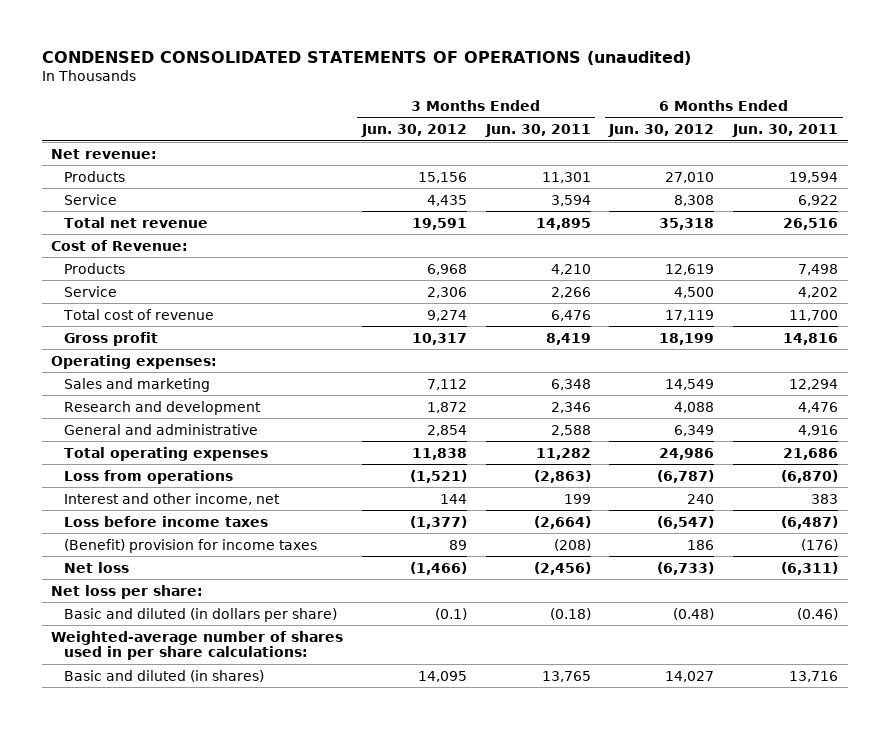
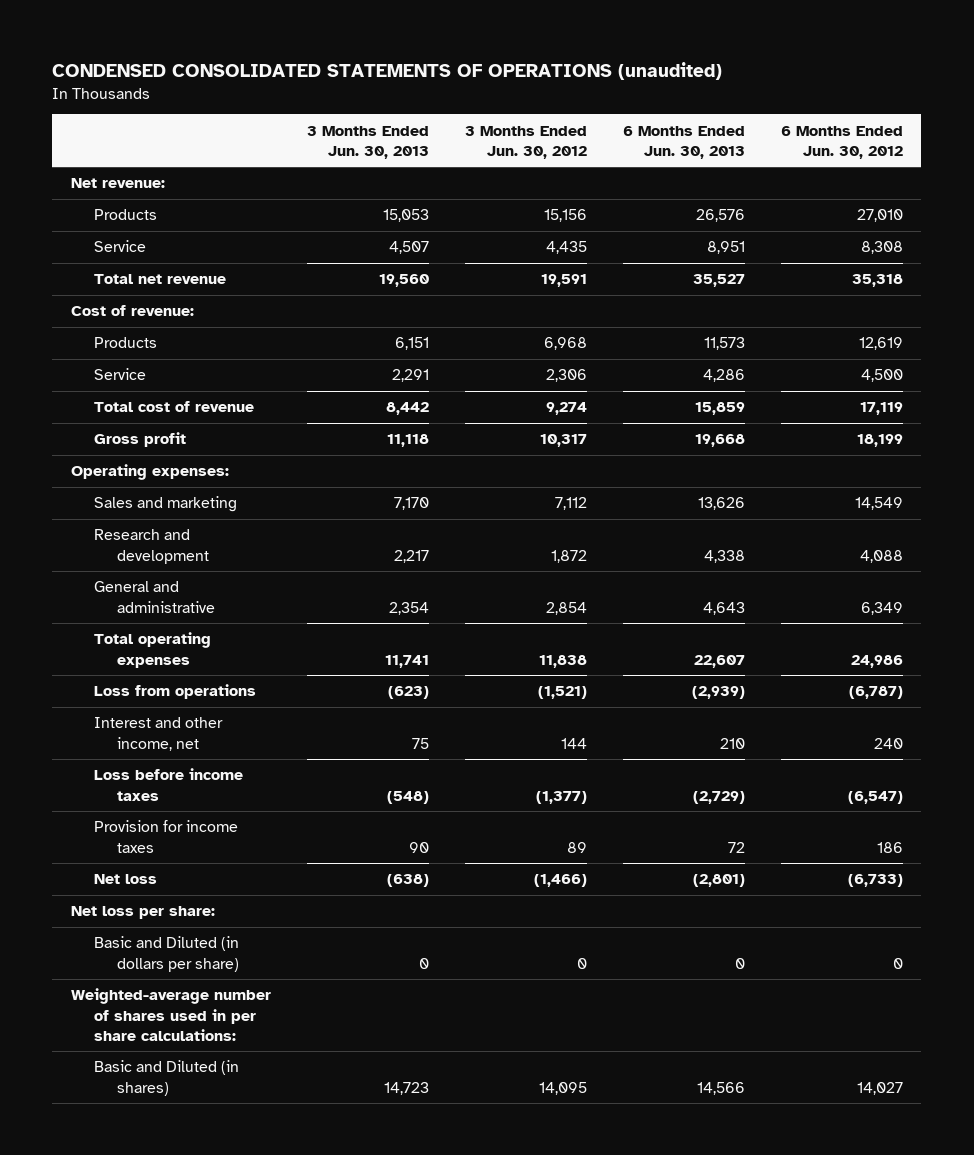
- | 3 Months Ended Jun. 30, 2012 | 3 Months Ended Jun. 30, 2011 | 6 Months Ended Jun. 30, 2012 | 6 Months Ended Jun. 30, 2011
+ | 3 Months Ended Jun. 30, 2013 | 3 Months Ended Jun. 30, 2012 | 6 Months Ended Jun. 30, 2013 | 6 Months Ended Jun. 30, 2012
- Cost of Revenue:
+ Cost of revenue:
- (Benefit) provision for income taxes | 89 | (208) | 186 | (176)
+ Provision for income taxes | 90 | 89 | 72 | 186
- Basic and diluted (in dollars per share) | (0.1) | (0.18) | (0.48) | (0.46)
+ Basic and Diluted (in dollars per share) | 0 | 0 | 0 | 0
- Basic and diluted (in shares) | 14,095 | 13,765 | 14,027 | 13,716
+ Basic and Diluted (in shares) | 14,723 | 14,095 | 14,566 | 14,027

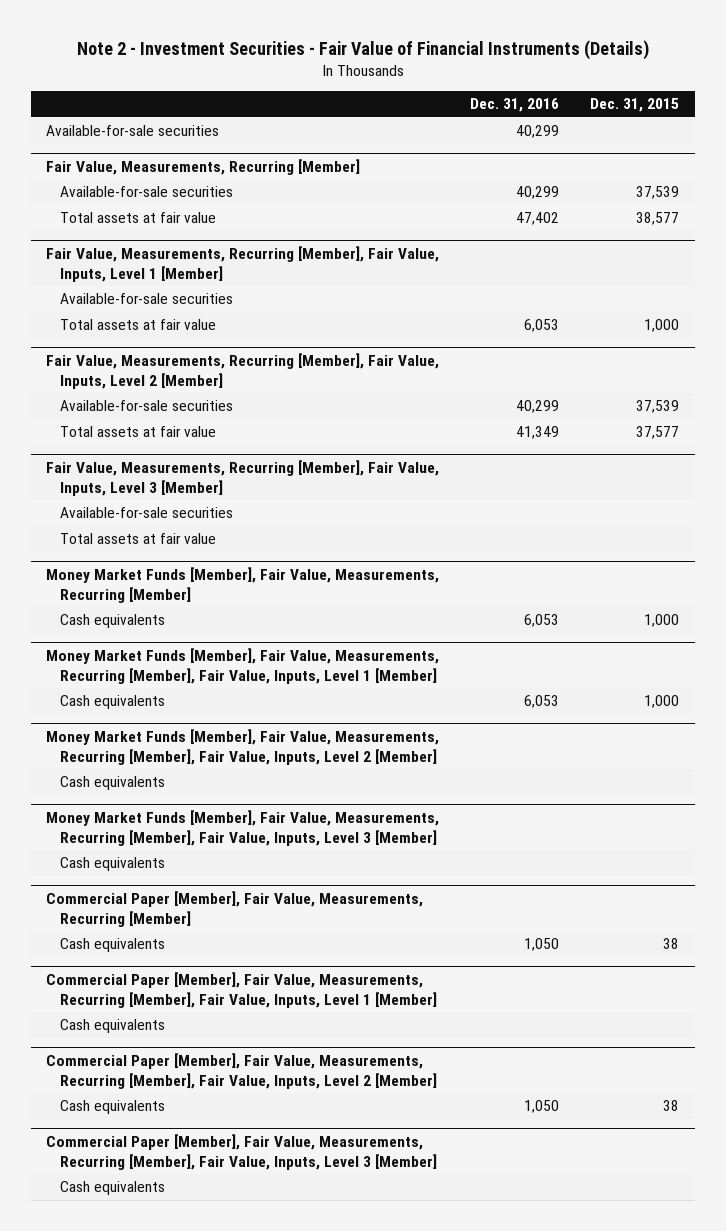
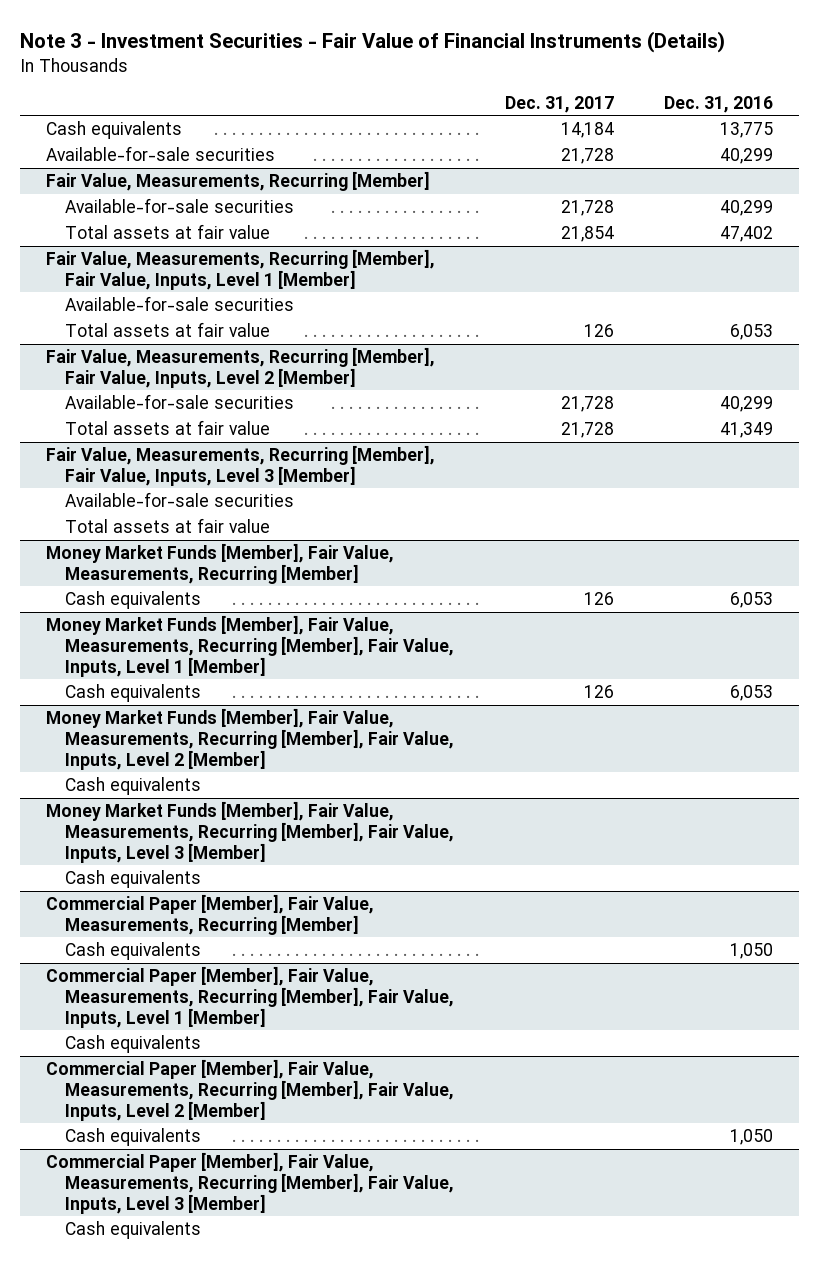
- Note 2 - Investment Securities - Fair Value of Financial Instruments (Details)
+ Note 3 - Investment Securities - Fair Value of Financial Instruments (Details)
- | Dec. 31, 2016 | Dec. 31, 2015
+ | Dec. 31, 2017 | Dec. 31, 2016
+ Cash equivalents | 14,184 | 13,775

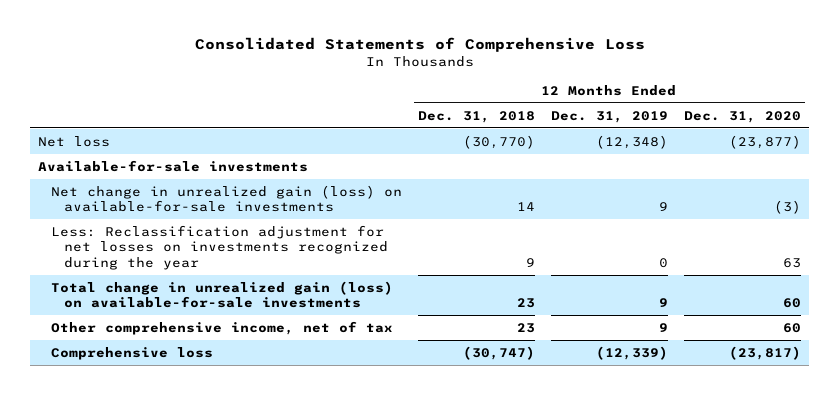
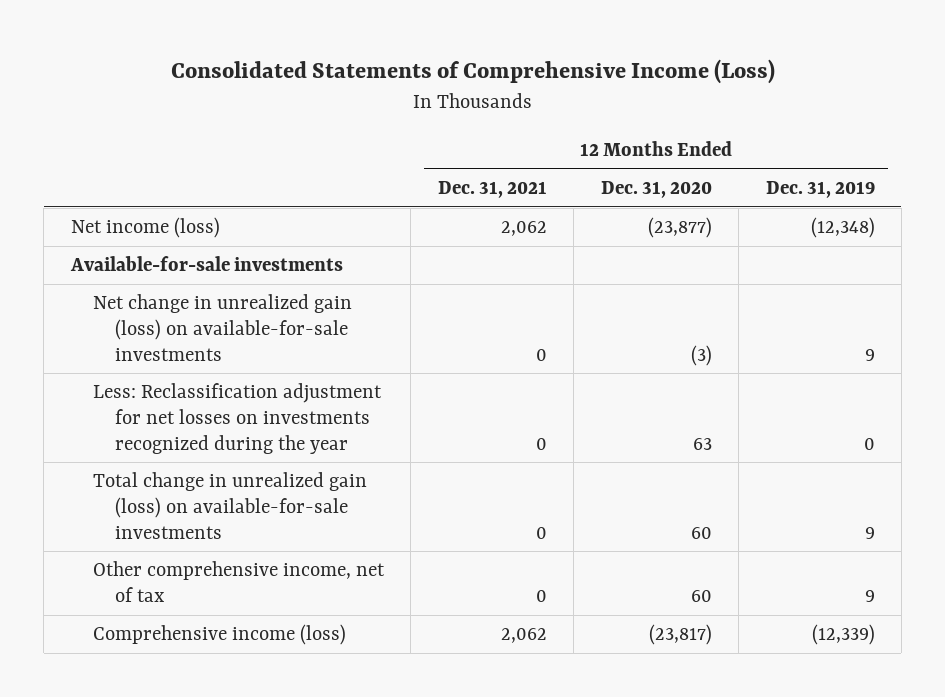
- Consolidated Statements of Comprehensive Loss
+ Consolidated Statements of Comprehensive Income (Loss)
- | 12 Months Ended Dec. 31, 2018 | 12 Months Ended Dec. 31, 2019 | 12 Months Ended Dec. 31, 2020
+ | 12 Months Ended Dec. 31, 2021 | 12 Months Ended Dec. 31, 2020 | 12 Months Ended Dec. 31, 2019
- Net loss | (30,770) | (12,348) | (23,877)
+ Net income (loss) | 2,062 | (23,877) | (12,348)
- Comprehensive loss | (30,747) | (12,339) | (23,817)
+ Comprehensive income (loss) | 2,062 | (23,817) | (12,339)

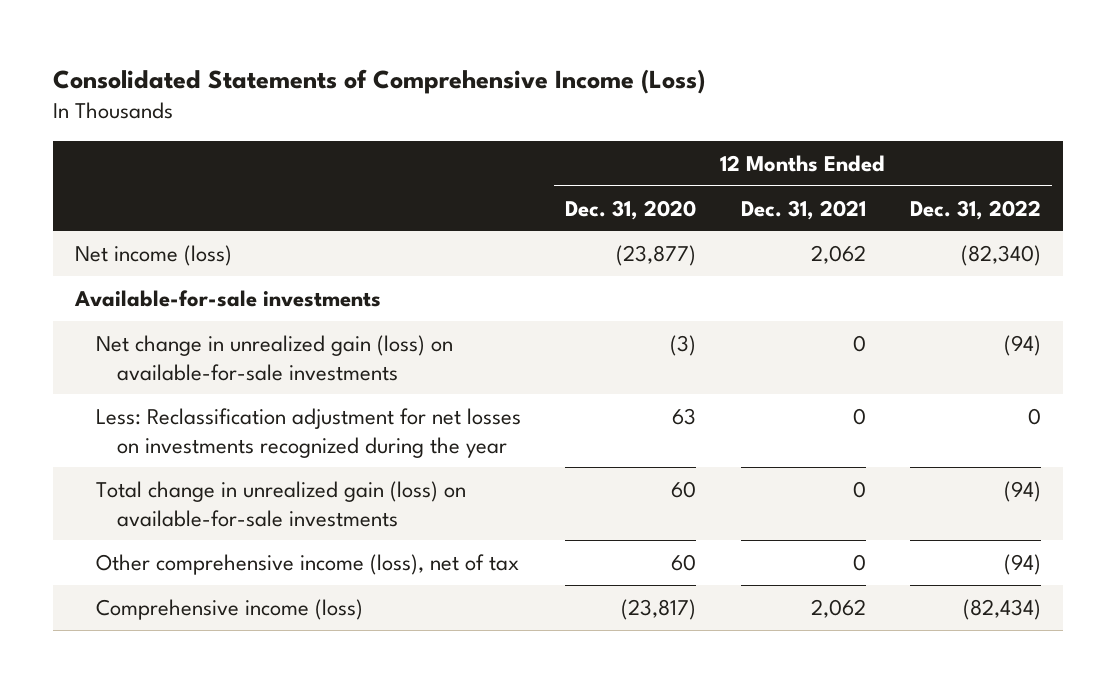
- | 12 Months Ended Dec. 31, 2021 | 12 Months Ended Dec. 31, 2020 | 12 Months Ended Dec. 31, 2019
+ | 12 Months Ended Dec. 31, 2020 | 12 Months Ended Dec. 31, 2021 | 12 Months Ended Dec. 31, 2022
- Other comprehensive income, net of tax | 0 | 60 | 9
+ Other comprehensive income (loss), net of tax | 60 | 0 | (94)

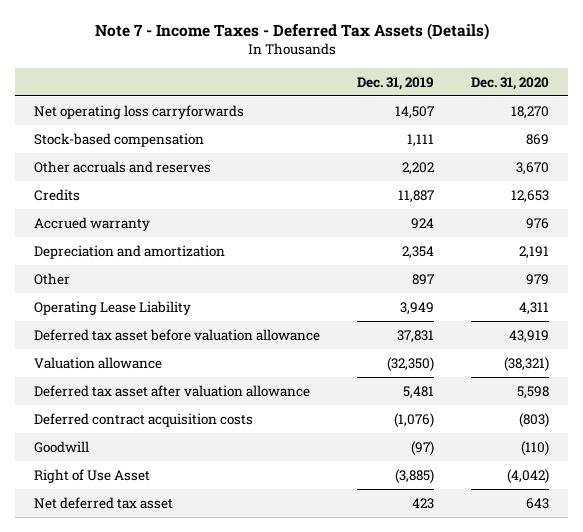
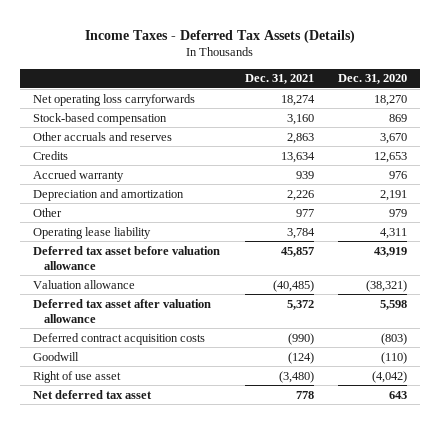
- Note 7 - Income Taxes - Deferred Tax Assets (Details)
+ Income Taxes - Deferred Tax Assets (Details)
- | Dec. 31, 2019 | Dec. 31, 2020
+ | Dec. 31, 2021 | Dec. 31, 2020
- Operating Lease Liability | 3,949 | 4,311
+ Operating lease liability | 3,784 | 4,311
- Right of Use Asset | (3,885) | (4,042)
+ Right of use asset | (3,480) | (4,042)

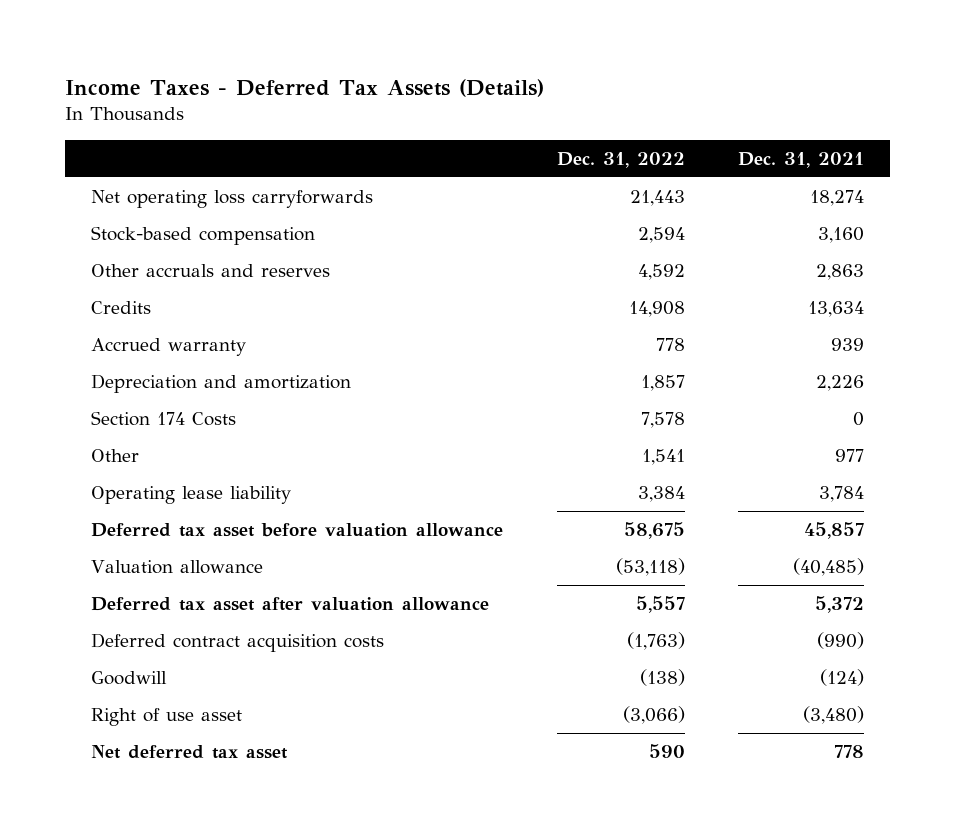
- | Dec. 31, 2021 | Dec. 31, 2020
+ | Dec. 31, 2022 | Dec. 31, 2021
+ Section 174 Costs | 7,578 | 0

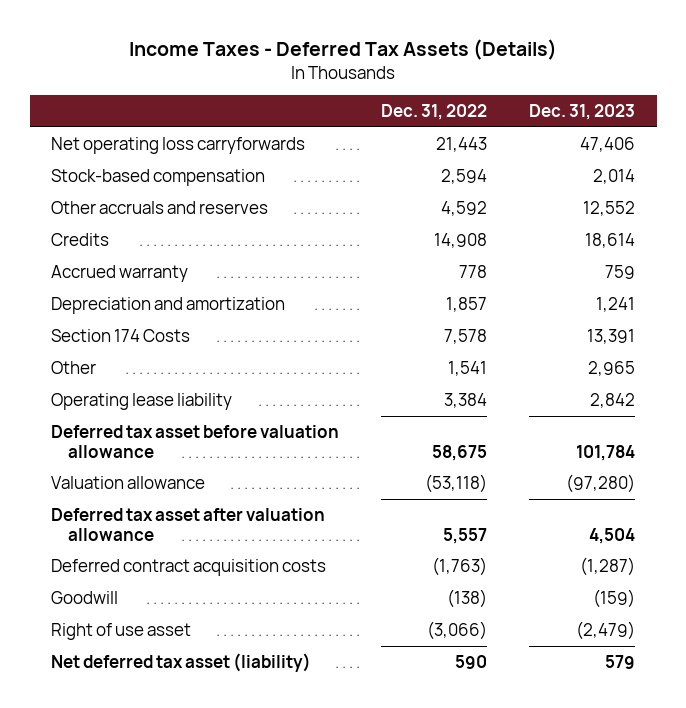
- | Dec. 31, 2022 | Dec. 31, 2021
+ | Dec. 31, 2022 | Dec. 31, 2023
- Net deferred tax asset | 590 | 778
+ Net deferred tax asset (liability) | 590 | 579

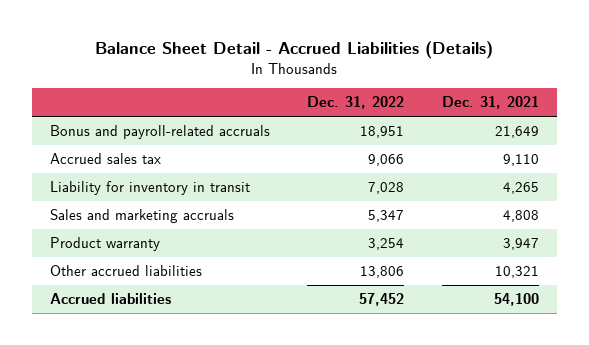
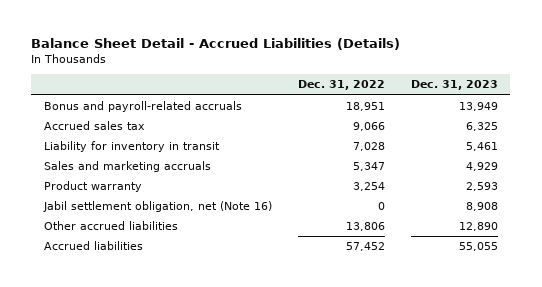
- | Dec. 31, 2022 | Dec. 31, 2021
+ | Dec. 31, 2022 | Dec. 31, 2023
+ Jabil settlement obligation, net (Note 16) | 0 | 8,908

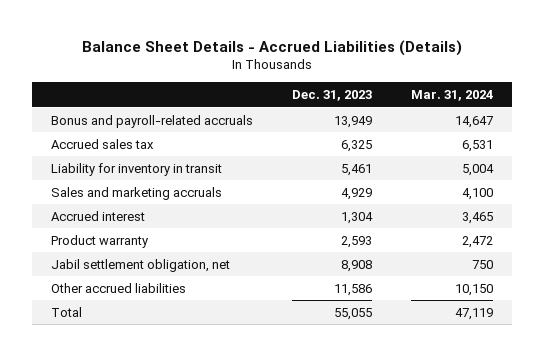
- Balance Sheet Detail - Accrued Liabilities (Details)
+ Balance Sheet Details - Accrued Liabilities (Details)
- | Dec. 31, 2022 | Dec. 31, 2023
+ | Dec. 31, 2023 | Mar. 31, 2024
+ Accrued interest | 1,304 | 3,465
- Jabil settlement obligation, net (Note 16) | 0 | 8,908
- Other accrued liabilities | 13,806 | 12,890
- Accrued liabilities | 57,452 | 55,055
+ Jabil settlement obligation, net | 8,908 | 750
+ Other accrued liabilities | 11,586 | 10,150
+ Total | 55,055 | 47,119

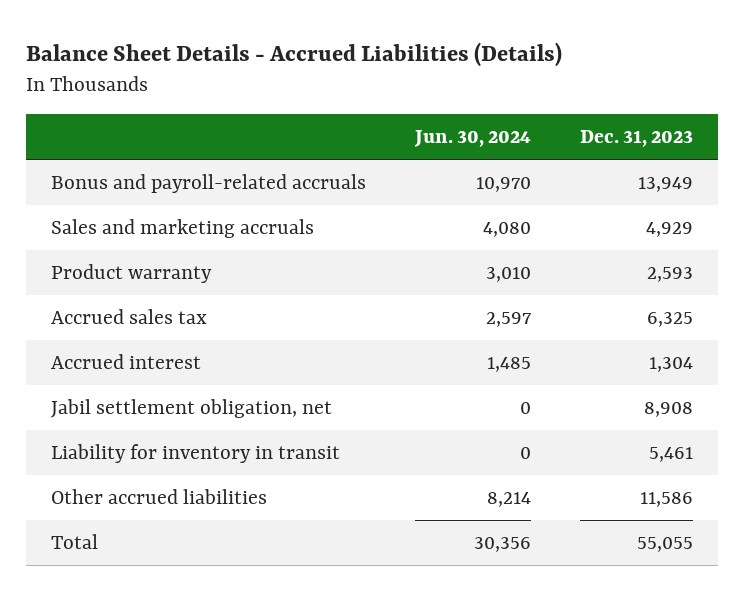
- | Dec. 31, 2023 | Mar. 31, 2024
+ | Jun. 30, 2024 | Dec. 31, 2023
moved down: Accrued sales tax | 2,597 | 6,325
moved down: Accrued interest | 1,485 | 1,304
moved down: Liability for inventory in transit | 0 | 5,461

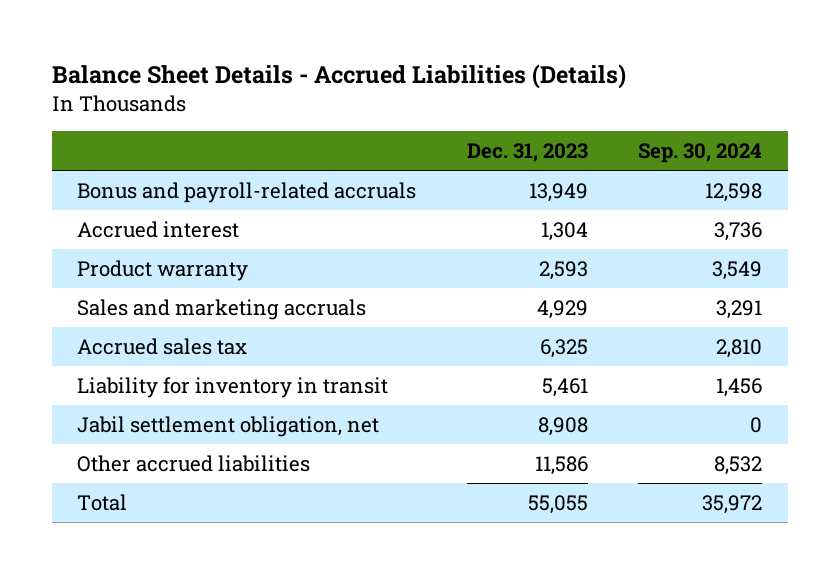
- | Jun. 30, 2024 | Dec. 31, 2023
+ | Dec. 31, 2023 | Sep. 30, 2024
moved up: Accrued interest | 1,304 | 3,736
moved down: Sales and marketing accruals | 4,929 | 3,291
moved down: Jabil settlement obligation, net | 8,908 | 0

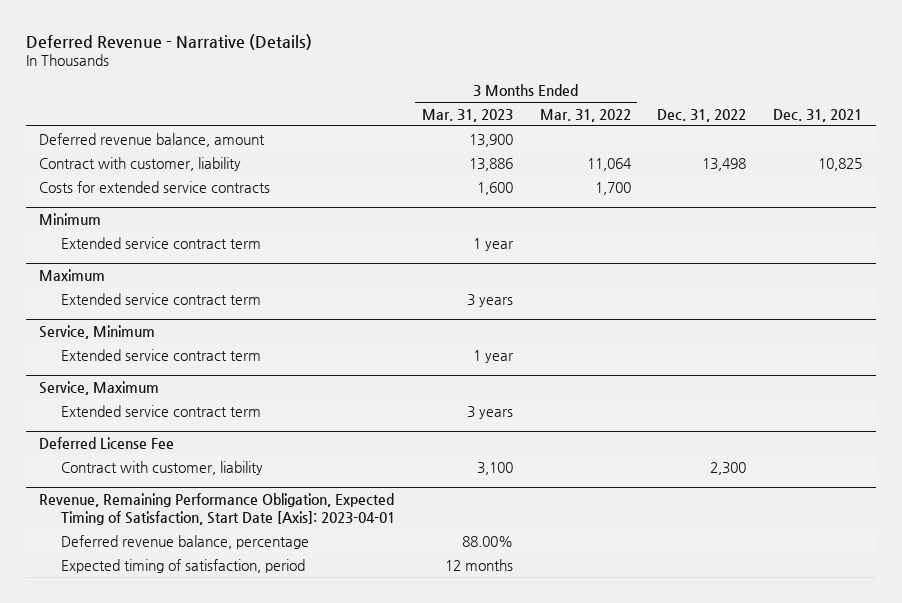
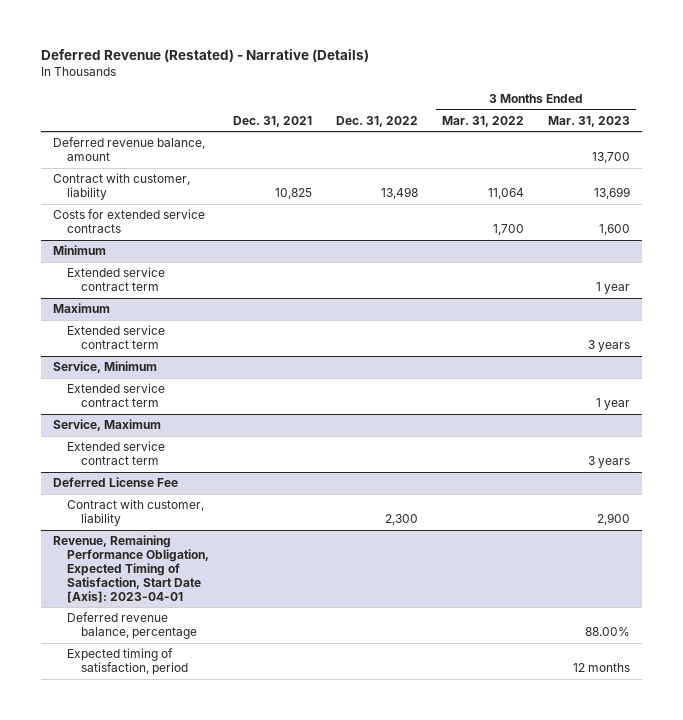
- Deferred Revenue - Narrative (Details)
+ Deferred Revenue (Restated) - Narrative (Details)
- | 3 Months Ended Mar. 31, 2023 | 3 Months Ended Mar. 31, 2022 | Dec. 31, 2022 | Dec. 31, 2021
+ | Dec. 31, 2021 | Dec. 31, 2022 | 3 Months Ended Mar. 31, 2022 | 3 Months Ended Mar. 31, 2023
- Deferred revenue balance, amount | 13,900 | | |
- Contract with customer, liability | 13,886 | 11,064 | 13,498 | 10,825
+ Deferred revenue balance, amount | | | | 13,700
+ Contract with customer, liability | 10,825 | 13,498 | 11,064 | 13,699
@ Deferred License Fee
- Contract with customer, liability | 3,100 | | 2,300 |
+ Contract with customer, liability | | 2,300 | | 2,900

